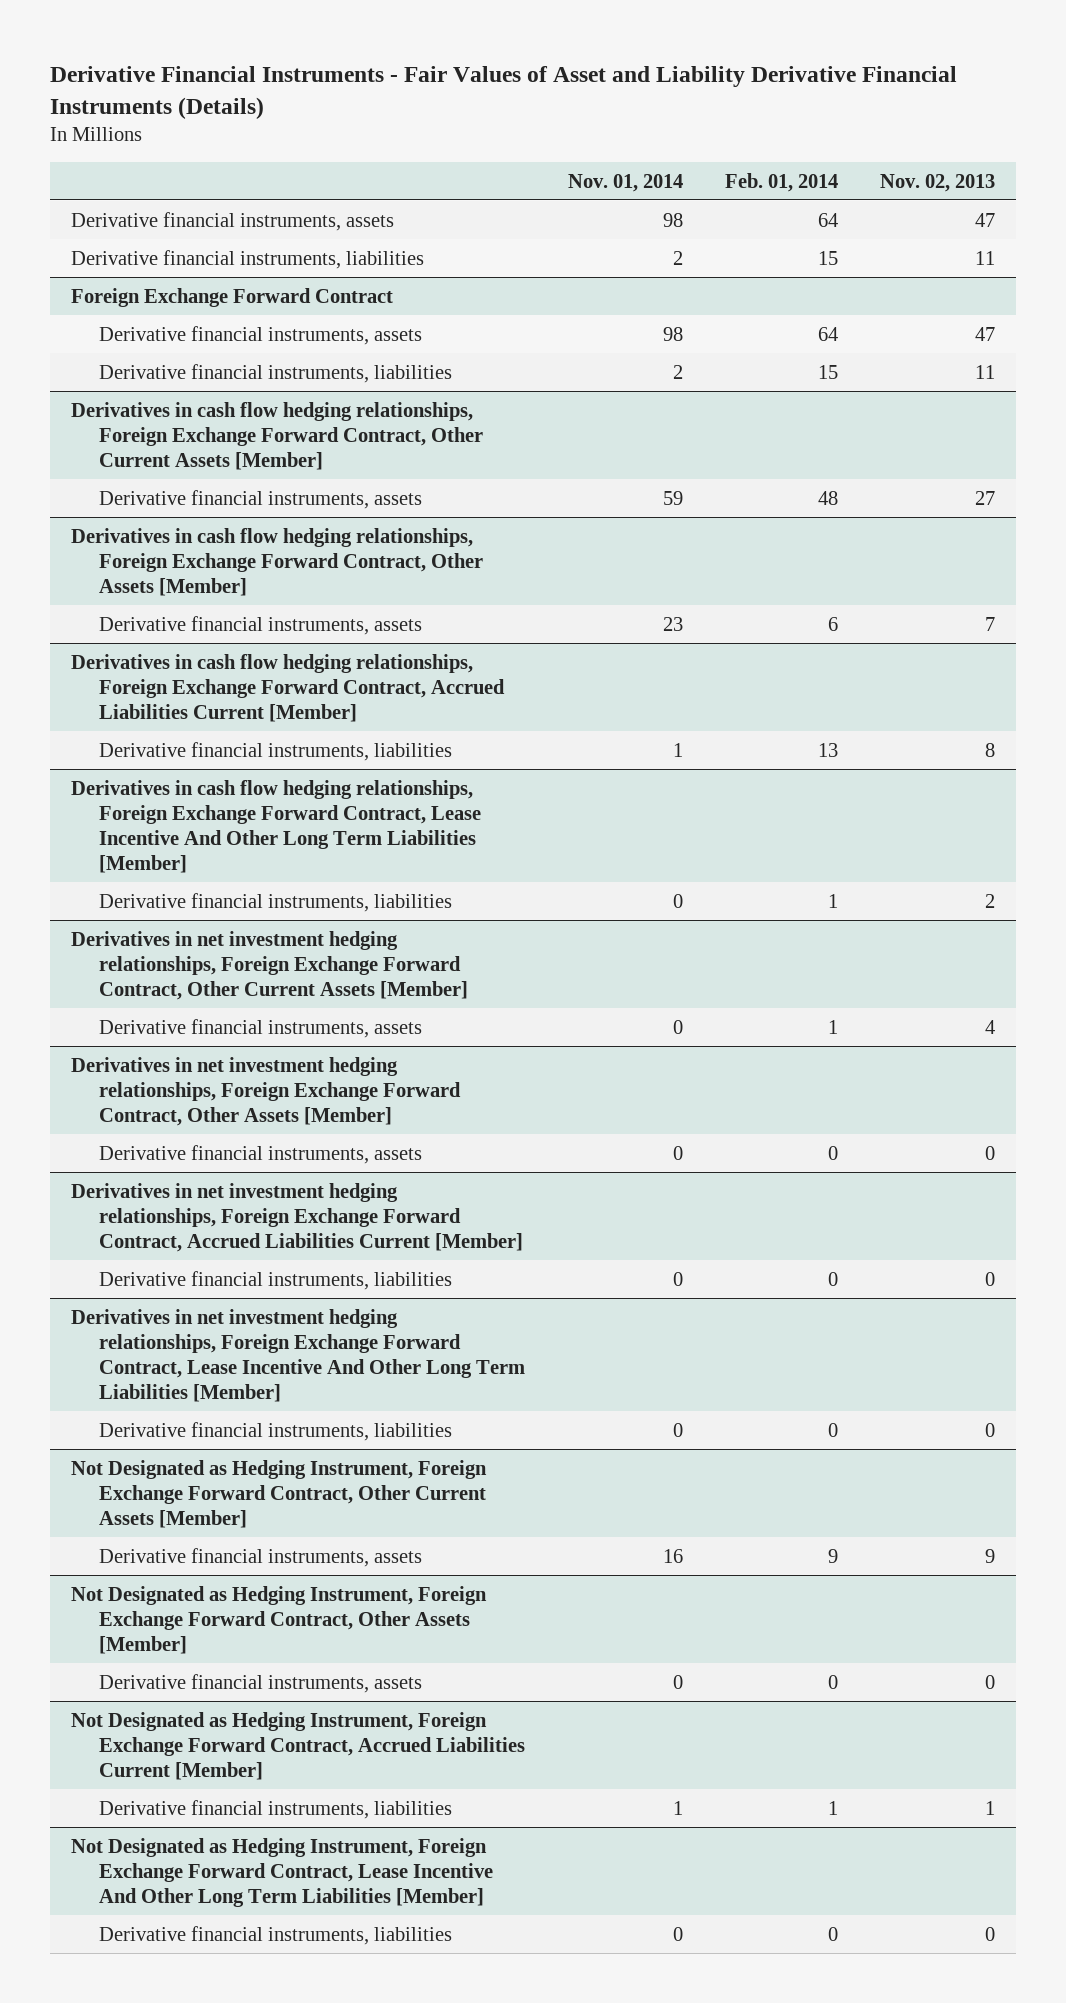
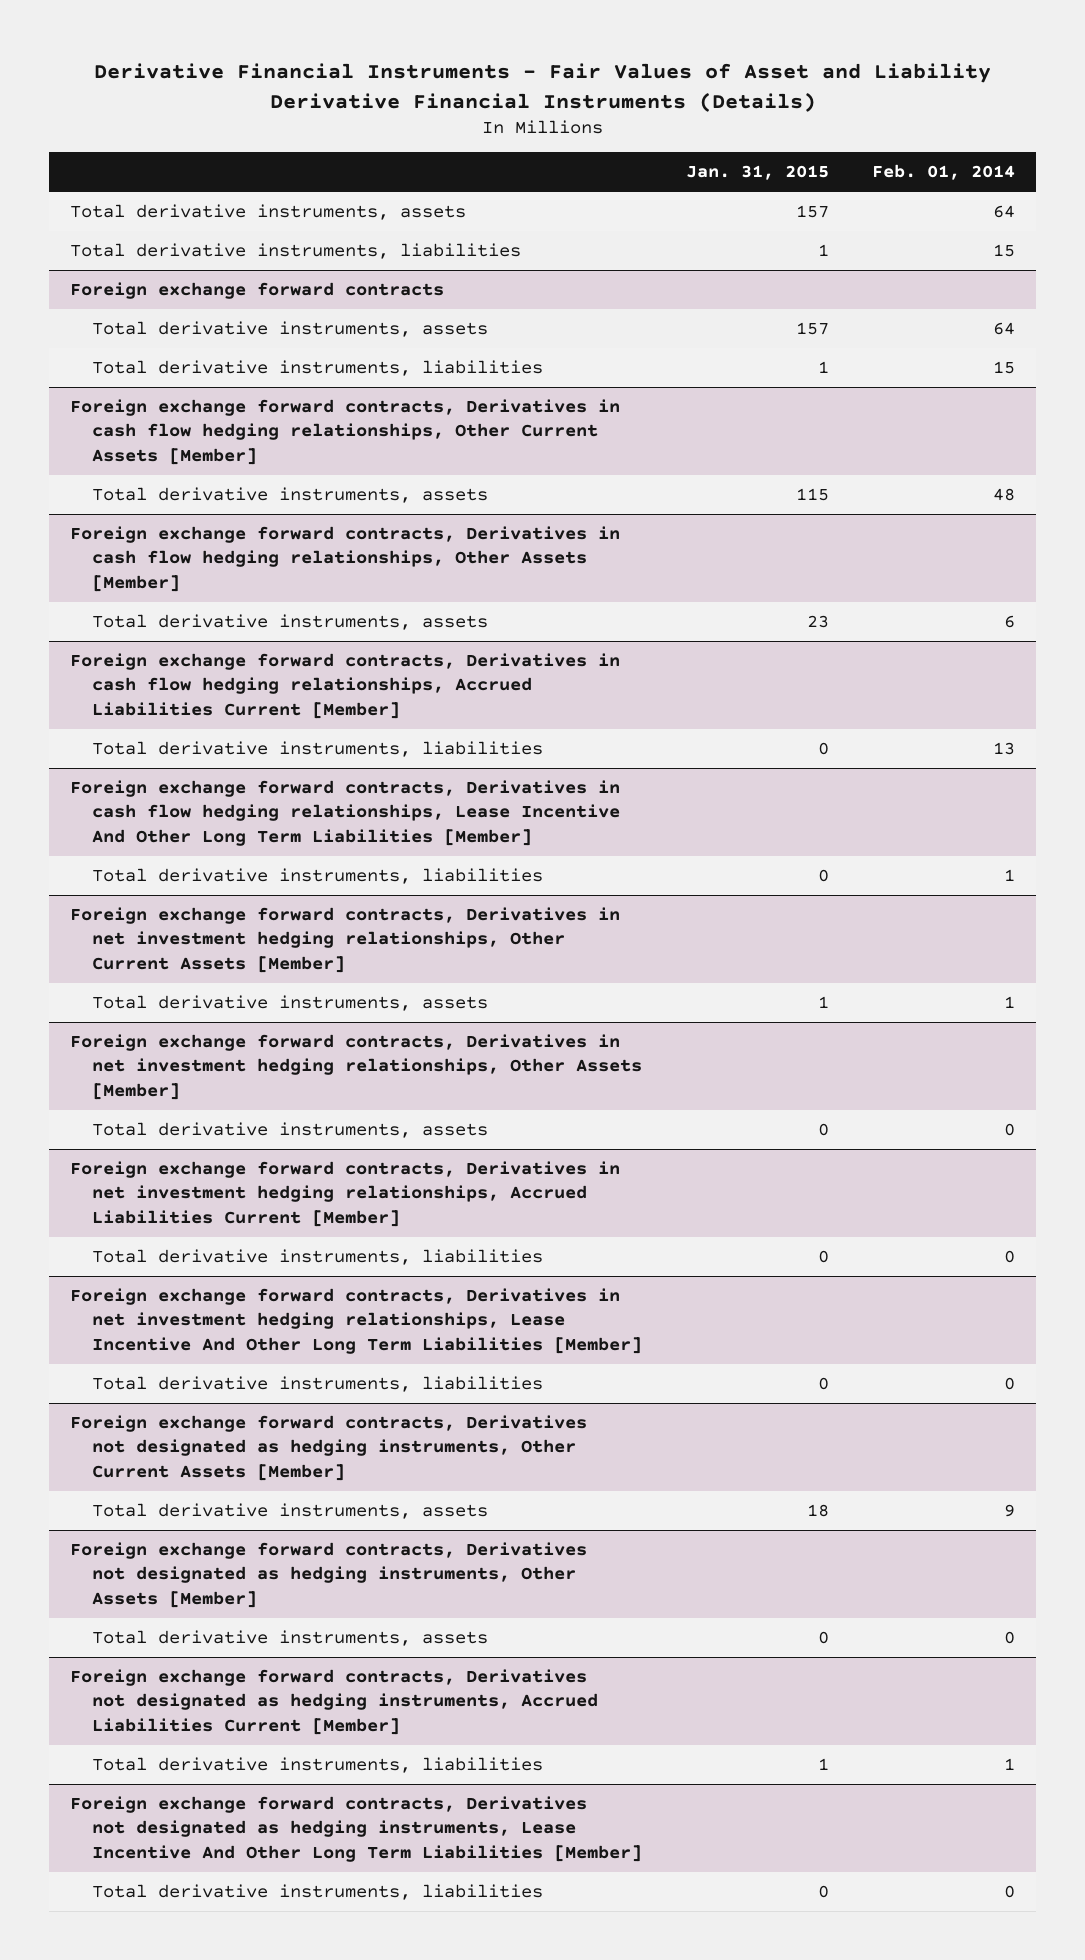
- | Nov. 01, 2014 | Feb. 01, 2014 | Nov. 02, 2013
+ | Jan. 31, 2015 | Feb. 01, 2014
- Derivative financial instruments, assets | 98 | 64 | 47
- Derivative financial instruments, liabilities | 2 | 15 | 11
- Foreign Exchange Forward Contract
- Derivative financial instruments, assets | 98 | 64 | 47
- Derivative financial instruments, liabilities | 2 | 15 | 11
- Derivatives in cash flow hedging relationships, Foreign Exchange Forward Contract, Other Current Assets [Member]
- Derivative financial instruments, assets | 59 | 48 | 27
- Derivatives in cash flow hedging relationships, Foreign Exchange Forward Contract, Other Assets [Member]
- Derivative financial instruments, assets | 23 | 6 | 7
- Derivatives in cash flow hedging relationships, Foreign Exchange Forward Contract, Accrued Liabilities Current [Member]
- Derivative financial instruments, liabilities | 1 | 13 | 8
- Derivatives in cash flow hedging relationships, Foreign Exchange Forward Contract, Lease Incentive And Other Long Term Liabilities [Member]
- Derivative financial instruments, liabilities | 0 | 1 | 2
- Derivatives in net investment hedging relationships, Foreign Exchange Forward Contract, Other Current Assets [Member]
- Derivative financial instruments, assets | 0 | 1 | 4
- Derivatives in net investment hedging relationships, Foreign Exchange Forward Contract, Other Assets [Member]
- Derivative financial instruments, assets | 0 | 0 | 0
- Derivatives in net investment hedging relationships, Foreign Exchange Forward Contract, Accrued Liabilities Current [Member]
- Derivative financial instruments, liabilities | 0 | 0 | 0
- Derivatives in net investment hedging relationships, Foreign Exchange Forward Contract, Lease Incentive And Other Long Term Liabilities [Member]
- Derivative financial instruments, liabilities | 0 | 0 | 0
- Not Designated as Hedging Instrument, Foreign Exchange Forward Contract, Other Current Assets [Member]
- Derivative financial instruments, assets | 16 | 9 | 9
- Not Designated as Hedging Instrument, Foreign Exchange Forward Contract, Other Assets [Member]
- Derivative financial instruments, assets | 0 | 0 | 0
- Not Designated as Hedging Instrument, Foreign Exchange Forward Contract, Accrued Liabilities Current [Member]
- Derivative financial instruments, liabilities | 1 | 1 | 1
- Not Designated as Hedging Instrument, Foreign Exchange Forward Contract, Lease Incentive And Other Long Term Liabilities [Member]
- Derivative financial instruments, liabilities | 0 | 0 | 0
+ Total derivative instruments, assets | 157 | 64
+ Total derivative instruments, liabilities | 1 | 15
+ Foreign exchange forward contracts
+ Total derivative instruments, assets | 157 | 64
+ Total derivative instruments, liabilities | 1 | 15
+ Foreign exchange forward contracts, Derivatives in cash flow hedging relationships, Other Current Assets [Member]
+ Total derivative instruments, assets | 115 | 48
+ Foreign exchange forward contracts, Derivatives in cash flow hedging relationships, Other Assets [Member]
+ Total derivative instruments, assets | 23 | 6
+ Foreign exchange forward contracts, Derivatives in cash flow hedging relationships, Accrued Liabilities Current [Member]
+ Total derivative instruments, liabilities | 0 | 13
+ Foreign exchange forward contracts, Derivatives in cash flow hedging relationships, Lease Incentive And Other Long Term Liabilities [Member]
+ Total derivative instruments, liabilities | 0 | 1
+ Foreign exchange forward contracts, Derivatives in net investment hedging relationships, Other Current Assets [Member]
+ Total derivative instruments, assets | 1 | 1
+ Foreign exchange forward contracts, Derivatives in net investment hedging relationships, Other Assets [Member]
+ Total derivative instruments, assets | 0 | 0
+ Foreign exchange forward contracts, Derivatives in net investment hedging relationships, Accrued Liabilities Current [Member]
+ Total derivative instruments, liabilities | 0 | 0
+ Foreign exchange forward contracts, Derivatives in net investment hedging relationships, Lease Incentive And Other Long Term Liabilities [Member]
+ Total derivative instruments, liabilities | 0 | 0
+ Foreign exchange forward contracts, Derivatives not designated as hedging instruments, Other Current Assets [Member]
+ Total derivative instruments, assets | 18 | 9
+ Foreign exchange forward contracts, Derivatives not designated as hedging instruments, Other Assets [Member]
+ Total derivative instruments, assets | 0 | 0
+ Foreign exchange forward contracts, Derivatives not designated as hedging instruments, Accrued Liabilities Current [Member]
+ Total derivative instruments, liabilities | 1 | 1
+ Foreign exchange forward contracts, Derivatives not designated as hedging instruments, Lease Incentive And Other Long Term Liabilities [Member]
+ Total derivative instruments, liabilities | 0 | 0

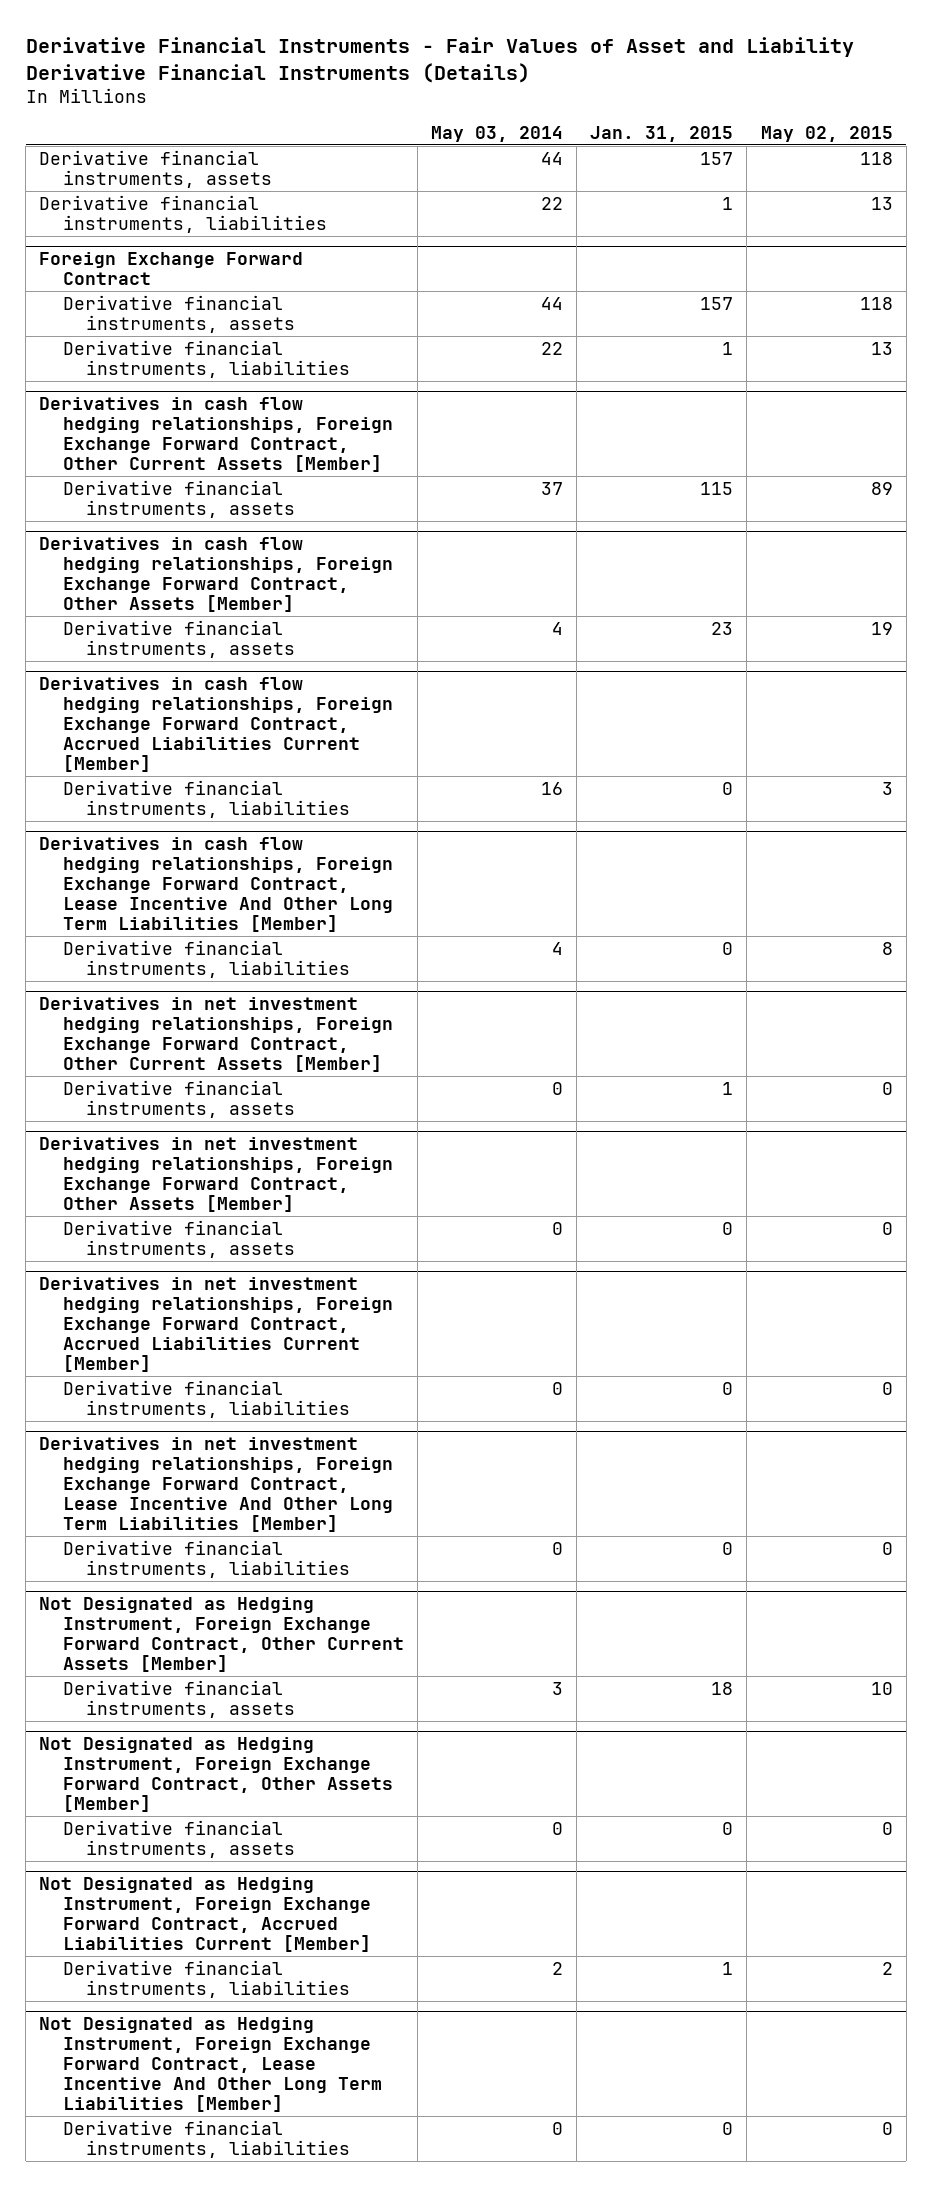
- | Jan. 31, 2015 | Feb. 01, 2014
+ | May 03, 2014 | Jan. 31, 2015 | May 02, 2015
- Total derivative instruments, assets | 157 | 64
- Total derivative instruments, liabilities | 1 | 15
- Foreign exchange forward contracts
- Total derivative instruments, assets | 157 | 64
- Total derivative instruments, liabilities | 1 | 15
- Foreign exchange forward contracts, Derivatives in cash flow hedging relationships, Other Current Assets [Member]
- Total derivative instruments, assets | 115 | 48
- Foreign exchange forward contracts, Derivatives in cash flow hedging relationships, Other Assets [Member]
- Total derivative instruments, assets | 23 | 6
- Foreign exchange forward contracts, Derivatives in cash flow hedging relationships, Accrued Liabilities Current [Member]
- Total derivative instruments, liabilities | 0 | 13
- Foreign exchange forward contracts, Derivatives in cash flow hedging relationships, Lease Incentive And Other Long Term Liabilities [Member]
- Total derivative instruments, liabilities | 0 | 1
- Foreign exchange forward contracts, Derivatives in net investment hedging relationships, Other Current Assets [Member]
- Total derivative instruments, assets | 1 | 1
- Foreign exchange forward contracts, Derivatives in net investment hedging relationships, Other Assets [Member]
- Total derivative instruments, assets | 0 | 0
- Foreign exchange forward contracts, Derivatives in net investment hedging relationships, Accrued Liabilities Current [Member]
- Total derivative instruments, liabilities | 0 | 0
- Foreign exchange forward contracts, Derivatives in net investment hedging relationships, Lease Incentive And Other Long Term Liabilities [Member]
- Total derivative instruments, liabilities | 0 | 0
- Foreign exchange forward contracts, Derivatives not designated as hedging instruments, Other Current Assets [Member]
- Total derivative instruments, assets | 18 | 9
- Foreign exchange forward contracts, Derivatives not designated as hedging instruments, Other Assets [Member]
- Total derivative instruments, assets | 0 | 0
- Foreign exchange forward contracts, Derivatives not designated as hedging instruments, Accrued Liabilities Current [Member]
- Total derivative instruments, liabilities | 1 | 1
- Foreign exchange forward contracts, Derivatives not designated as hedging instruments, Lease Incentive And Other Long Term Liabilities [Member]
- Total derivative instruments, liabilities | 0 | 0
+ Derivative financial instruments, assets | 44 | 157 | 118
+ Derivative financial instruments, liabilities | 22 | 1 | 13
+ Foreign Exchange Forward Contract
+ Derivative financial instruments, assets | 44 | 157 | 118
+ Derivative financial instruments, liabilities | 22 | 1 | 13
+ Derivatives in cash flow hedging relationships, Foreign Exchange Forward Contract, Other Current Assets [Member]
+ Derivative financial instruments, assets | 37 | 115 | 89
+ Derivatives in cash flow hedging relationships, Foreign Exchange Forward Contract, Other Assets [Member]
+ Derivative financial instruments, assets | 4 | 23 | 19
+ Derivatives in cash flow hedging relationships, Foreign Exchange Forward Contract, Accrued Liabilities Current [Member]
+ Derivative financial instruments, liabilities | 16 | 0 | 3
+ Derivatives in cash flow hedging relationships, Foreign Exchange Forward Contract, Lease Incentive And Other Long Term Liabilities [Member]
+ Derivative financial instruments, liabilities | 4 | 0 | 8
+ Derivatives in net investment hedging relationships, Foreign Exchange Forward Contract, Other Current Assets [Member]
+ Derivative financial instruments, assets | 0 | 1 | 0
+ Derivatives in net investment hedging relationships, Foreign Exchange Forward Contract, Other Assets [Member]
+ Derivative financial instruments, assets | 0 | 0 | 0
+ Derivatives in net investment hedging relationships, Foreign Exchange Forward Contract, Accrued Liabilities Current [Member]
+ Derivative financial instruments, liabilities | 0 | 0 | 0
+ Derivatives in net investment hedging relationships, Foreign Exchange Forward Contract, Lease Incentive And Other Long Term Liabilities [Member]
+ Derivative financial instruments, liabilities | 0 | 0 | 0
+ Not Designated as Hedging Instrument, Foreign Exchange Forward Contract, Other Current Assets [Member]
+ Derivative financial instruments, assets | 3 | 18 | 10
+ Not Designated as Hedging Instrument, Foreign Exchange Forward Contract, Other Assets [Member]
+ Derivative financial instruments, assets | 0 | 0 | 0
+ Not Designated as Hedging Instrument, Foreign Exchange Forward Contract, Accrued Liabilities Current [Member]
+ Derivative financial instruments, liabilities | 2 | 1 | 2
+ Not Designated as Hedging Instrument, Foreign Exchange Forward Contract, Lease Incentive And Other Long Term Liabilities [Member]
+ Derivative financial instruments, liabilities | 0 | 0 | 0

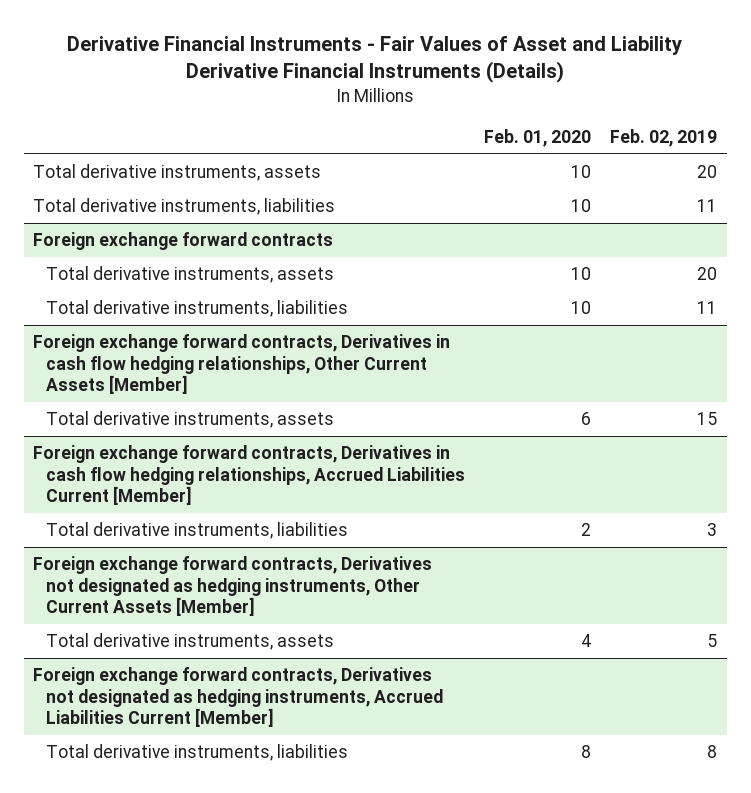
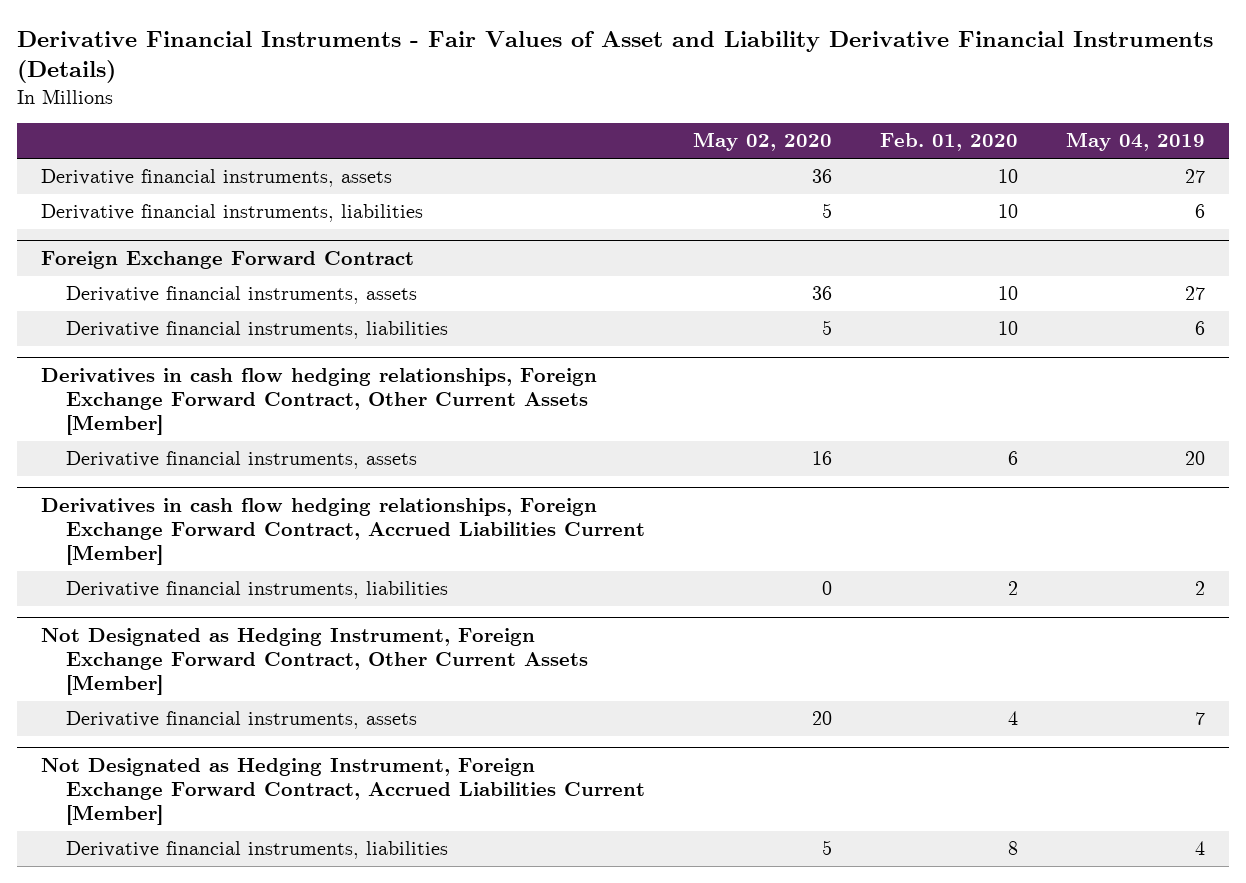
- | Feb. 01, 2020 | Feb. 02, 2019
+ | May 02, 2020 | Feb. 01, 2020 | May 04, 2019
- Total derivative instruments, assets | 10 | 20
- Total derivative instruments, liabilities | 10 | 11
- Foreign exchange forward contracts
- Total derivative instruments, assets | 10 | 20
- Total derivative instruments, liabilities | 10 | 11
- Foreign exchange forward contracts, Derivatives in cash flow hedging relationships, Other Current Assets [Member]
- Total derivative instruments, assets | 6 | 15
- Foreign exchange forward contracts, Derivatives in cash flow hedging relationships, Accrued Liabilities Current [Member]
- Total derivative instruments, liabilities | 2 | 3
- Foreign exchange forward contracts, Derivatives not designated as hedging instruments, Other Current Assets [Member]
- Total derivative instruments, assets | 4 | 5
- Foreign exchange forward contracts, Derivatives not designated as hedging instruments, Accrued Liabilities Current [Member]
- Total derivative instruments, liabilities | 8 | 8
+ Derivative financial instruments, assets | 36 | 10 | 27
+ Derivative financial instruments, liabilities | 5 | 10 | 6
+ Foreign Exchange Forward Contract
+ Derivative financial instruments, assets | 36 | 10 | 27
+ Derivative financial instruments, liabilities | 5 | 10 | 6
+ Derivatives in cash flow hedging relationships, Foreign Exchange Forward Contract, Other Current Assets [Member]
+ Derivative financial instruments, assets | 16 | 6 | 20
+ Derivatives in cash flow hedging relationships, Foreign Exchange Forward Contract, Accrued Liabilities Current [Member]
+ Derivative financial instruments, liabilities | 0 | 2 | 2
+ Not Designated as Hedging Instrument, Foreign Exchange Forward Contract, Other Current Assets [Member]
+ Derivative financial instruments, assets | 20 | 4 | 7
+ Not Designated as Hedging Instrument, Foreign Exchange Forward Contract, Accrued Liabilities Current [Member]
+ Derivative financial instruments, liabilities | 5 | 8 | 4

